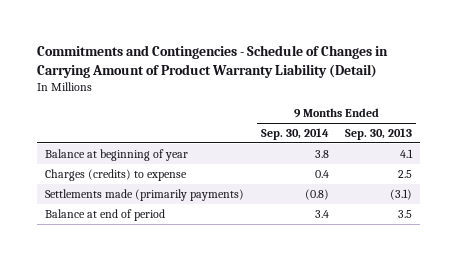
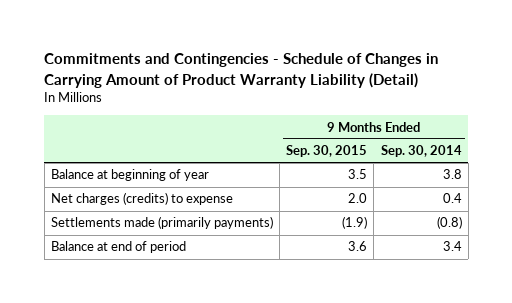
- | 9 Months Ended Sep. 30, 2014 | 9 Months Ended Sep. 30, 2013
+ | 9 Months Ended Sep. 30, 2015 | 9 Months Ended Sep. 30, 2014
- Charges (credits) to expense | 0.4 | 2.5
+ Net charges (credits) to expense | 2.0 | 0.4

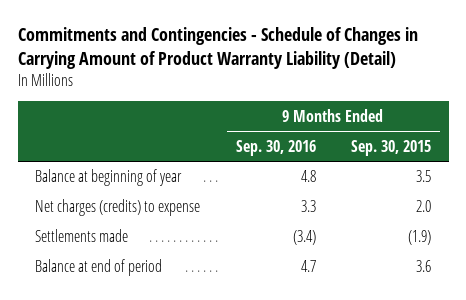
- | 9 Months Ended Sep. 30, 2015 | 9 Months Ended Sep. 30, 2014
+ | 9 Months Ended Sep. 30, 2016 | 9 Months Ended Sep. 30, 2015
- Settlements made (primarily payments) | (1.9) | (0.8)
+ Settlements made | (3.4) | (1.9)

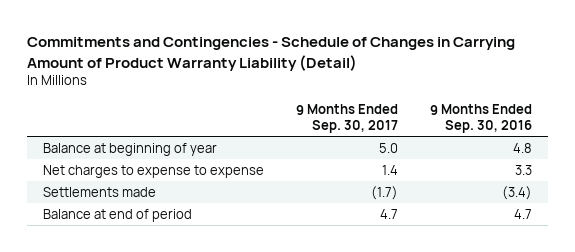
- | 9 Months Ended Sep. 30, 2016 | 9 Months Ended Sep. 30, 2015
+ | 9 Months Ended Sep. 30, 2017 | 9 Months Ended Sep. 30, 2016
- Net charges (credits) to expense | 3.3 | 2.0
+ Net charges to expense to expense | 1.4 | 3.3

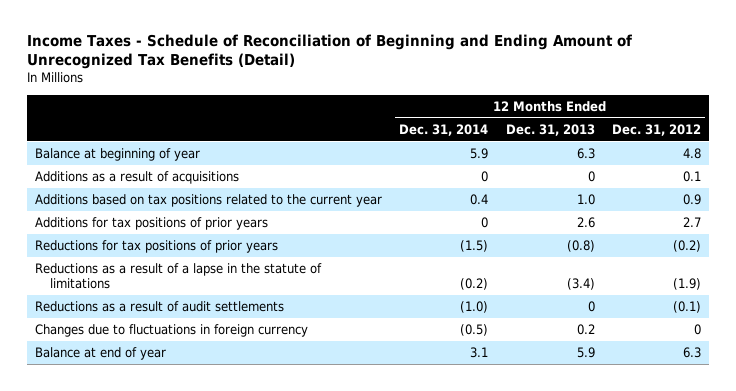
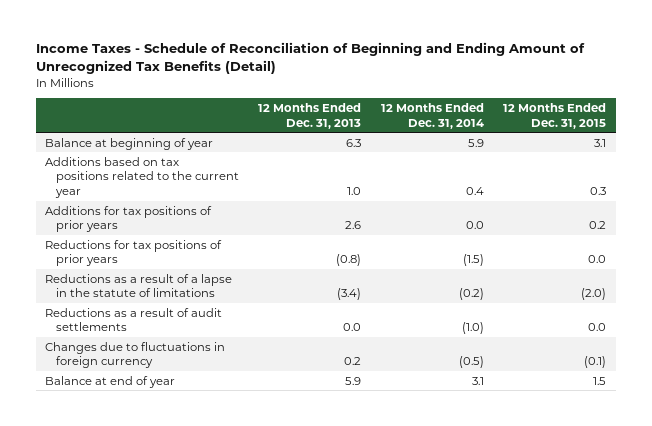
- | 12 Months Ended Dec. 31, 2014 | 12 Months Ended Dec. 31, 2013 | 12 Months Ended Dec. 31, 2012
+ | 12 Months Ended Dec. 31, 2013 | 12 Months Ended Dec. 31, 2014 | 12 Months Ended Dec. 31, 2015
- Additions as a result of acquisitions | 0 | 0 | 0.1
- Additions for tax positions of prior years | 0 | 2.6 | 2.7
+ Additions for tax positions of prior years | 2.6 | 0.0 | 0.2
- Reductions as a result of audit settlements | (1.0) | 0 | (0.1)
+ Reductions as a result of audit settlements | 0.0 | (1.0) | 0.0

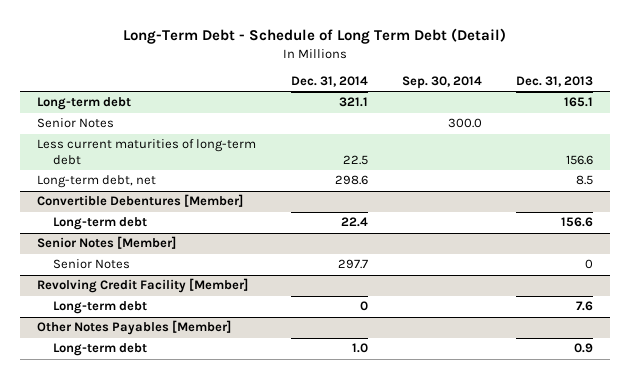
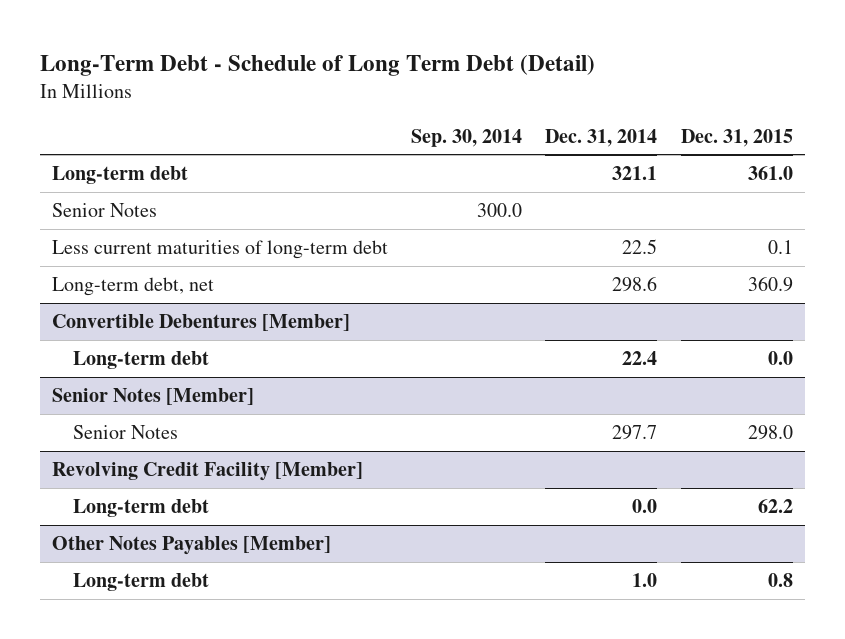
- | Dec. 31, 2014 | Sep. 30, 2014 | Dec. 31, 2013
+ | Sep. 30, 2014 | Dec. 31, 2014 | Dec. 31, 2015
@ Revolving Credit Facility [Member]
- Long-term debt | 0 | | 7.6
+ Long-term debt | | 0.0 | 62.2

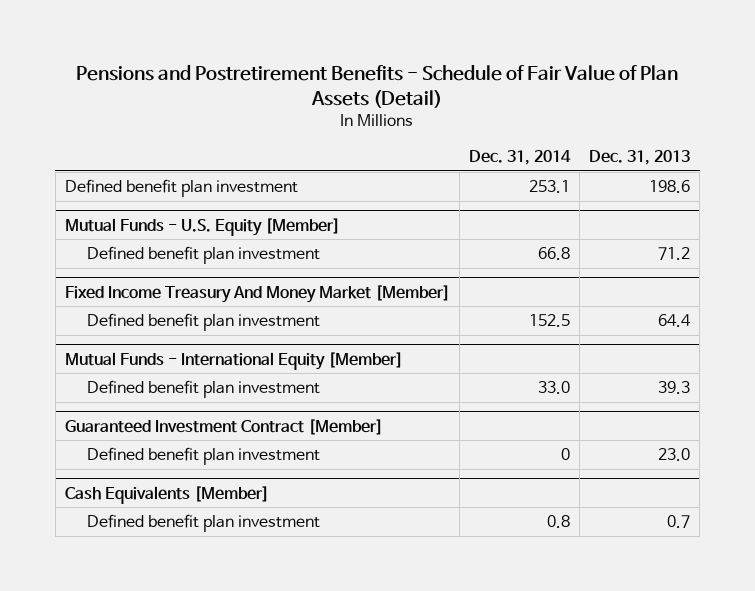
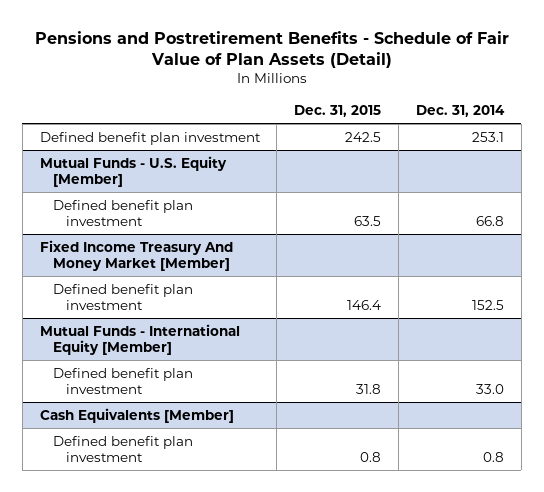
- | Dec. 31, 2014 | Dec. 31, 2013
+ | Dec. 31, 2015 | Dec. 31, 2014
- Guaranteed Investment Contract [Member]
- Defined benefit plan investment | 0 | 23.0

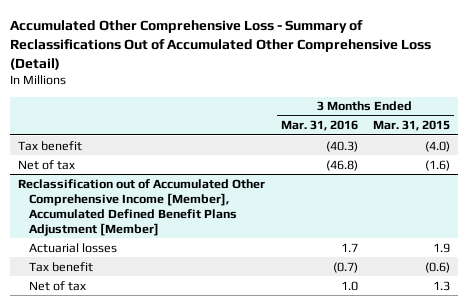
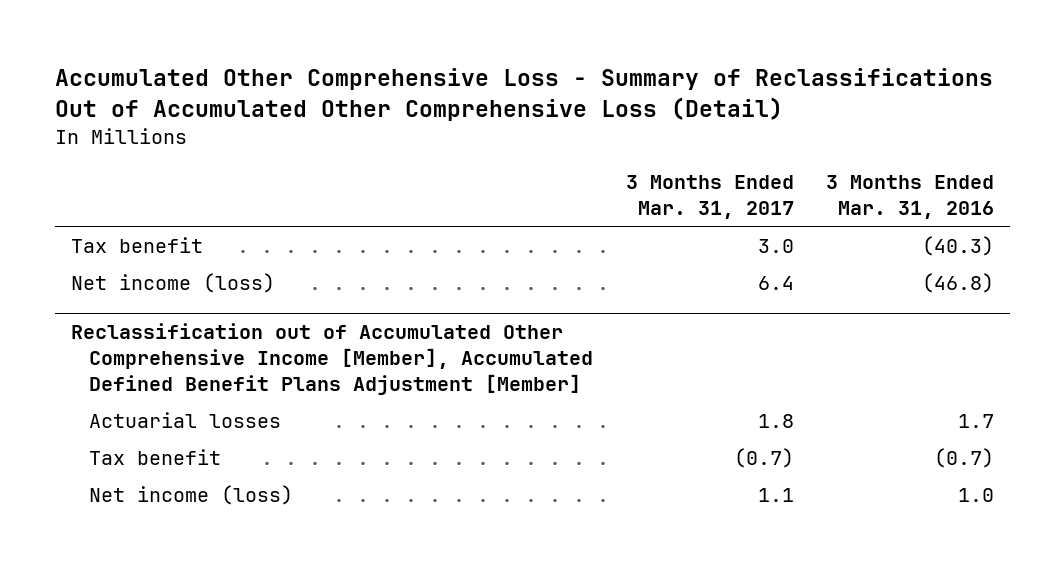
- | 3 Months Ended Mar. 31, 2016 | 3 Months Ended Mar. 31, 2015
+ | 3 Months Ended Mar. 31, 2017 | 3 Months Ended Mar. 31, 2016
- Net of tax | (46.8) | (1.6)
+ Net income (loss) | 6.4 | (46.8)
@ Reclassification out of Accumulated Other Comprehensive Income [Member], Accumulated Defined Benefit Plans Adjustment [Member]
- Net of tax | 1.0 | 1.3
+ Net income (loss) | 1.1 | 1.0

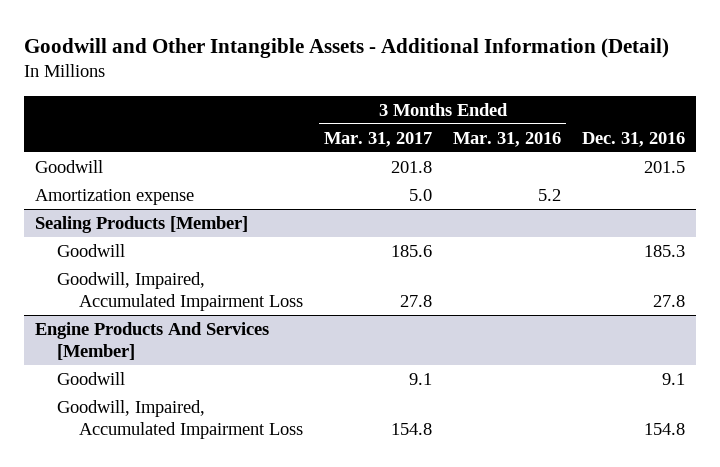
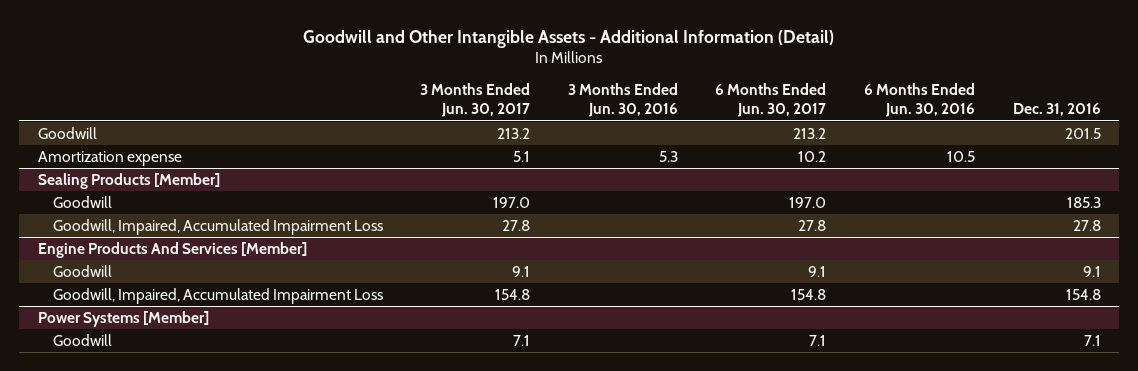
- | 3 Months Ended Mar. 31, 2017 | 3 Months Ended Mar. 31, 2016 | Dec. 31, 2016
+ | 3 Months Ended Jun. 30, 2017 | 3 Months Ended Jun. 30, 2016 | 6 Months Ended Jun. 30, 2017 | 6 Months Ended Jun. 30, 2016 | Dec. 31, 2016
+ Power Systems [Member]
+ Goodwill | 7.1 | | 7.1 | | 7.1

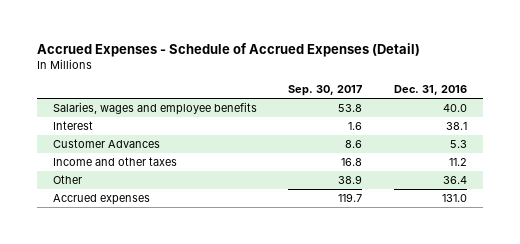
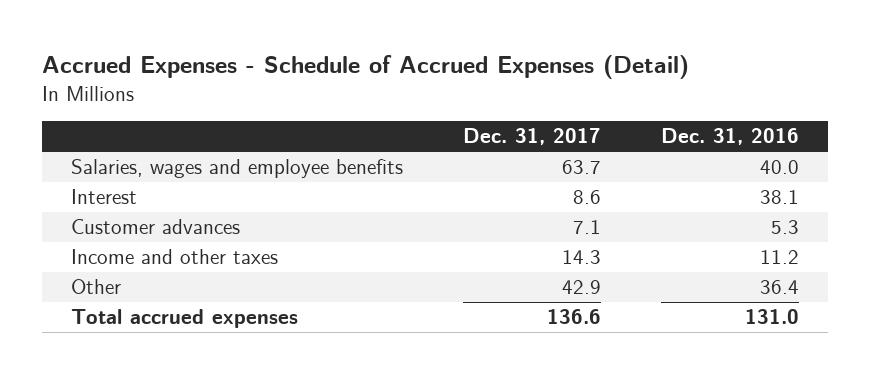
- | Sep. 30, 2017 | Dec. 31, 2016
+ | Dec. 31, 2017 | Dec. 31, 2016
- Customer Advances | 8.6 | 5.3
+ Customer advances | 7.1 | 5.3
- Accrued expenses | 119.7 | 131.0
+ Total accrued expenses | 136.6 | 131.0

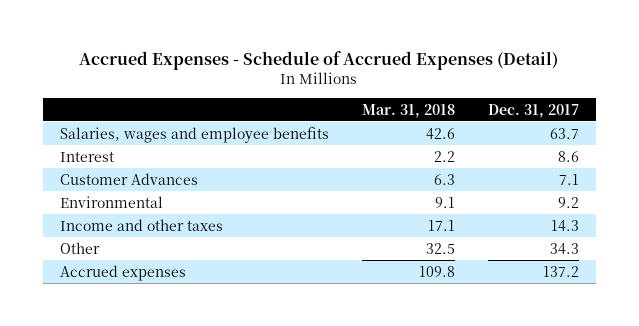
- | Dec. 31, 2017 | Dec. 31, 2016
+ | Mar. 31, 2018 | Dec. 31, 2017
- Customer advances | 7.1 | 5.3
+ Customer Advances | 6.3 | 7.1
+ Environmental | 9.1 | 9.2
- Other | 42.9 | 36.4
- Total accrued expenses | 136.6 | 131.0
+ Other | 32.5 | 34.3
+ Accrued expenses | 109.8 | 137.2

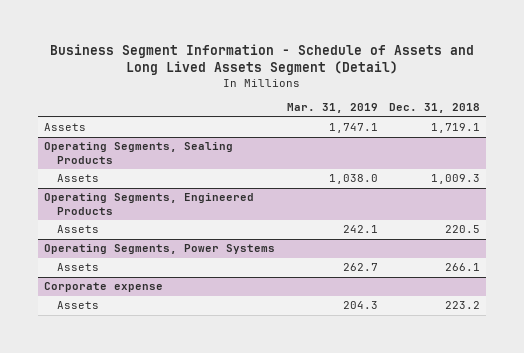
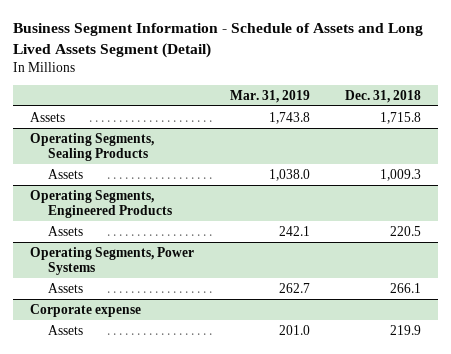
- Assets | 1,747.1 | 1,719.1
+ Assets | 1,743.8 | 1,715.8
@ Corporate expense
- Assets | 204.3 | 223.2
+ Assets | 201.0 | 219.9

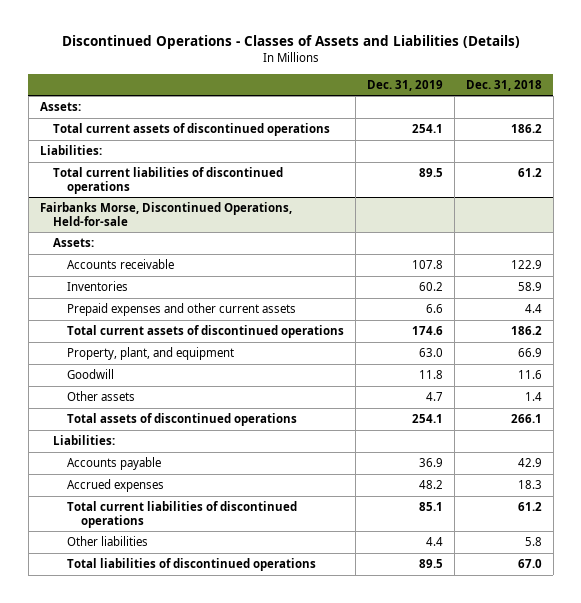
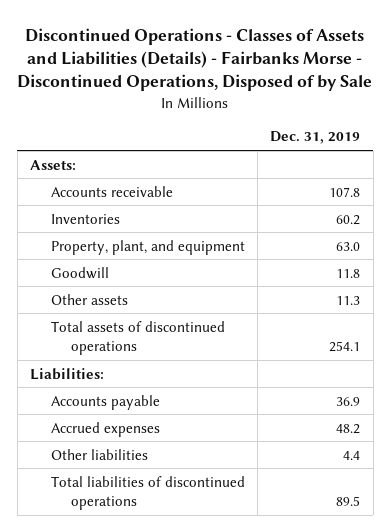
- Discontinued Operations - Classes of Assets and Liabilities (Details)
+ Discontinued Operations - Classes of Assets and Liabilities (Details) - Fairbanks Morse - Discontinued Operations, Disposed of by Sale
- | Dec. 31, 2019 | Dec. 31, 2018
+ | Dec. 31, 2019
- Total current assets of discontinued operations | 254.1 | 186.2
- Liabilities:
- Total current liabilities of discontinued operations | 89.5 | 61.2
- Fairbanks Morse, Discontinued Operations, Held-for-sale
- Assets:
- Prepaid expenses and other current assets | 6.6 | 4.4
- Total current assets of discontinued operations | 174.6 | 186.2
- Other assets | 4.7 | 1.4
+ Other assets | 11.3
- Total current liabilities of discontinued operations | 85.1 | 61.2

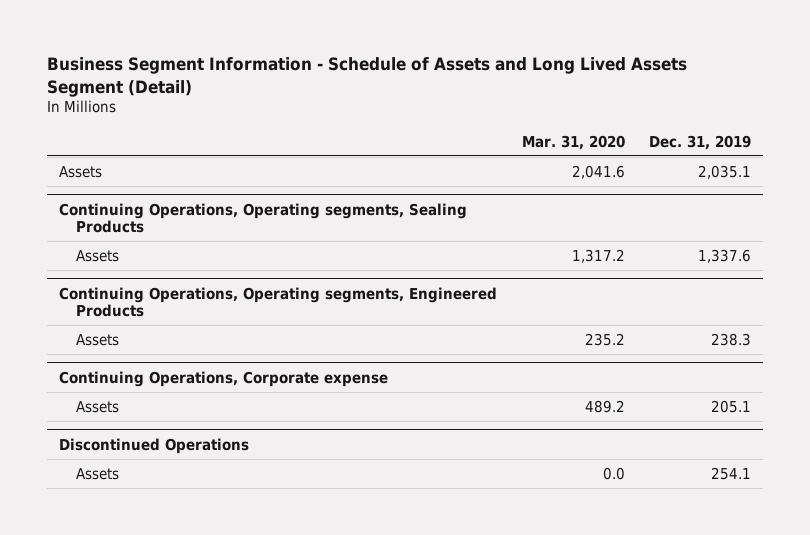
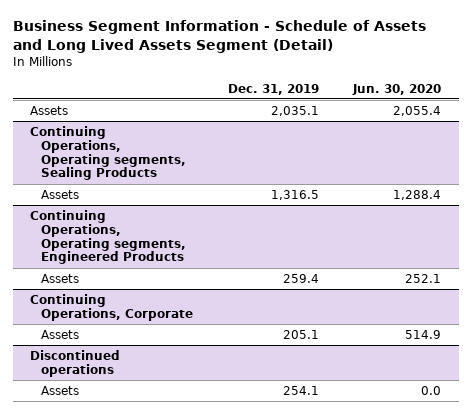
- | Mar. 31, 2020 | Dec. 31, 2019
+ | Dec. 31, 2019 | Jun. 30, 2020
@ Continuing Operations, Operating segments, Sealing Products
- Assets | 1,317.2 | 1,337.6
+ Assets | 1,316.5 | 1,288.4
@ Continuing Operations, Operating segments, Engineered Products
- Assets | 235.2 | 238.3
- Continuing Operations, Corporate expense
@ Continuing Operations, Operating segments, Engineered Products
+ Assets | 259.4 | 252.1
+ Continuing Operations, Corporate
- Discontinued Operations
+ Discontinued operations

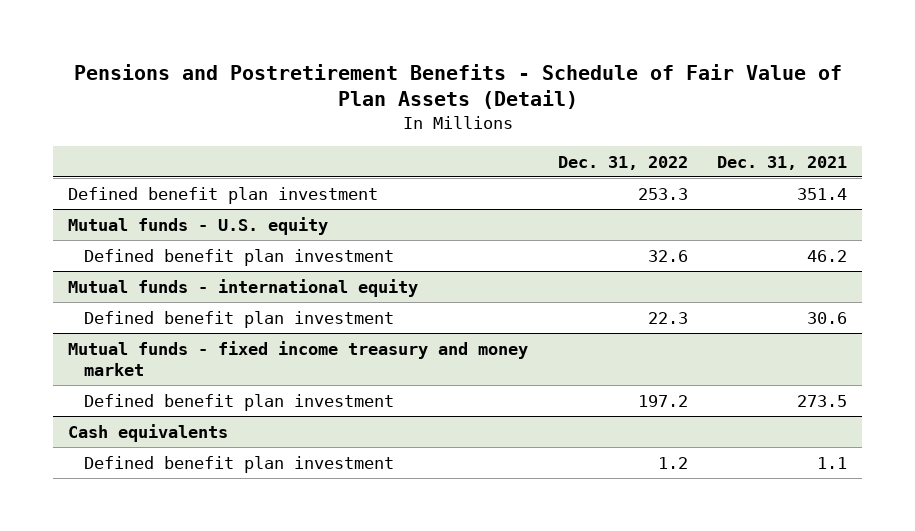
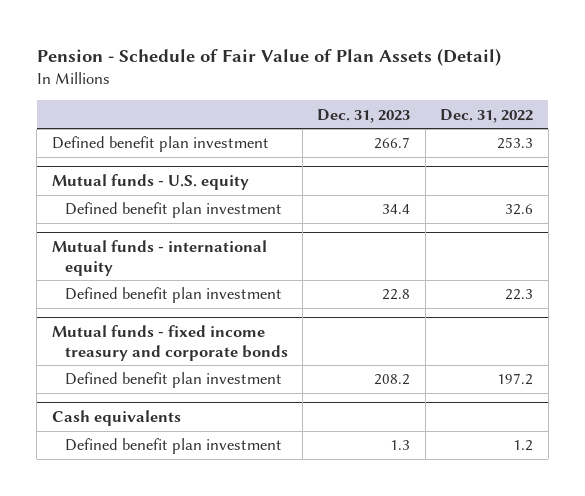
- Pensions and Postretirement Benefits - Schedule of Fair Value of Plan Assets (Detail)
+ Pension - Schedule of Fair Value of Plan Assets (Detail)
- | Dec. 31, 2022 | Dec. 31, 2021
+ | Dec. 31, 2023 | Dec. 31, 2022
- Mutual funds - fixed income treasury and money market
+ Mutual funds - fixed income treasury and corporate bonds

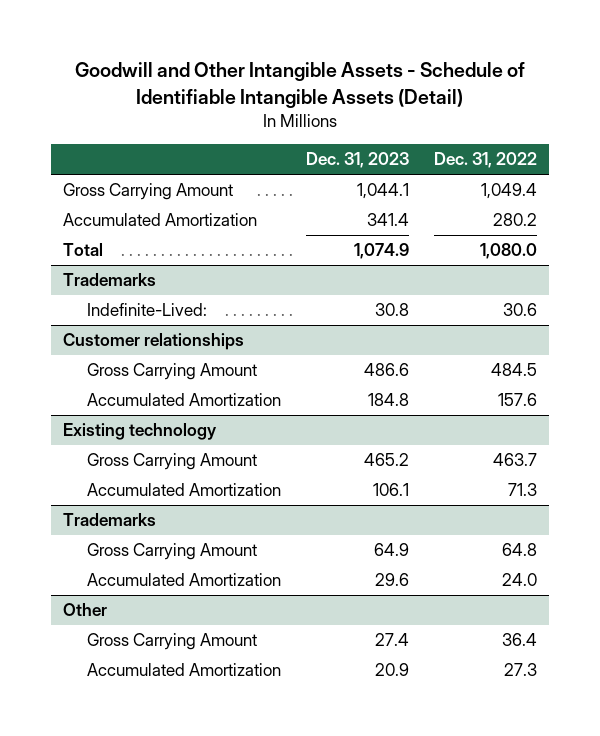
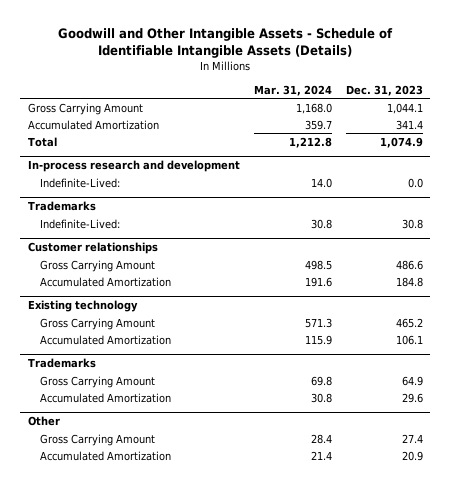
- Goodwill and Other Intangible Assets - Schedule of Identifiable Intangible Assets (Detail)
+ Goodwill and Other Intangible Assets - Schedule of Identifiable Intangible Assets (Details)
- | Dec. 31, 2023 | Dec. 31, 2022
+ | Mar. 31, 2024 | Dec. 31, 2023
+ In-process research and development
+ Indefinite-Lived: | 14.0 | 0.0

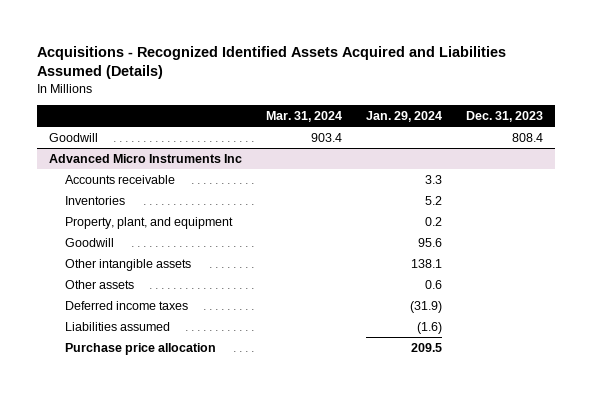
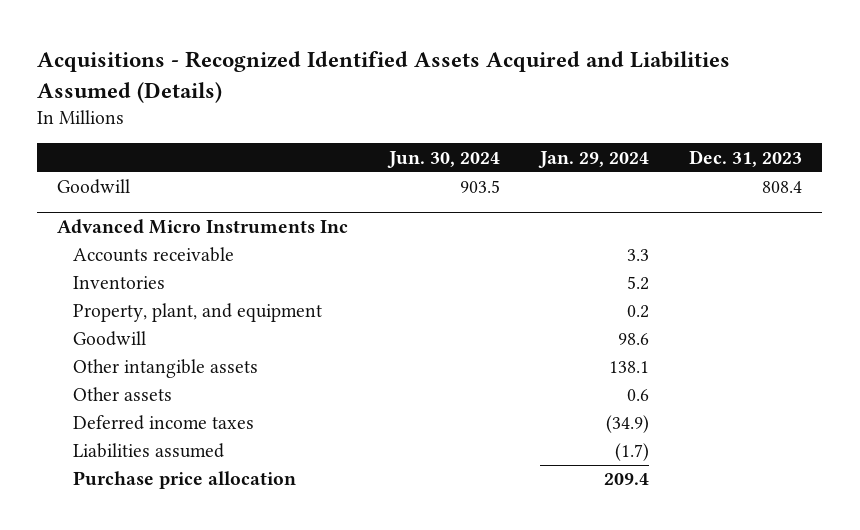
- | Mar. 31, 2024 | Jan. 29, 2024 | Dec. 31, 2023
+ | Jun. 30, 2024 | Jan. 29, 2024 | Dec. 31, 2023
@ Advanced Micro Instruments Inc
- Goodwill | | 95.6 |
+ Goodwill | | 98.6 |
- Deferred income taxes | | (31.9) |
- Liabilities assumed | | (1.6) |
- Purchase price allocation | | 209.5 |
+ Deferred income taxes | | (34.9) |
+ Liabilities assumed | | (1.7) |
+ Purchase price allocation | | 209.4 |

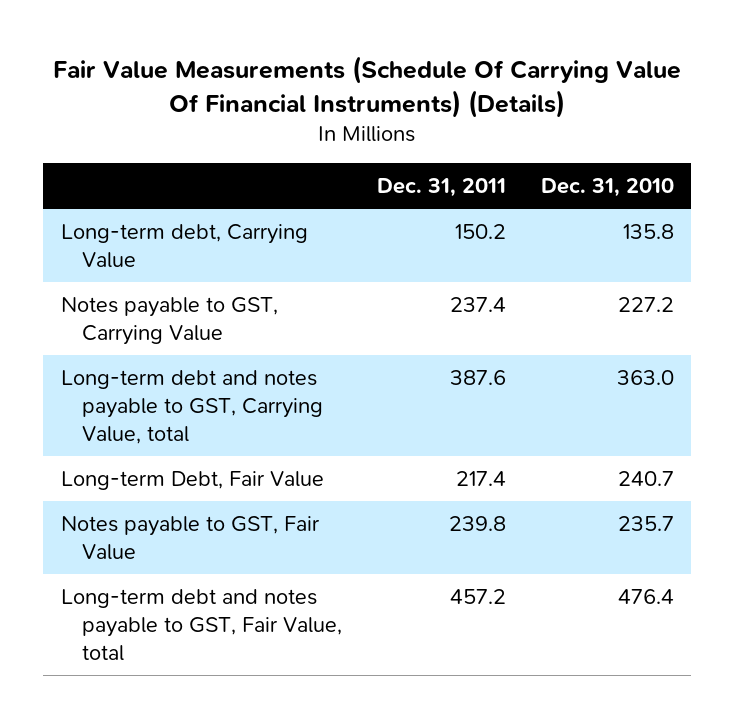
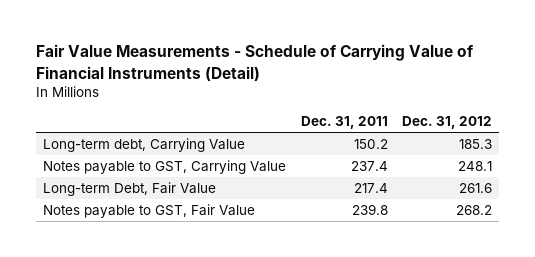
- Fair Value Measurements (Schedule Of Carrying Value Of Financial Instruments) (Details)
+ Fair Value Measurements - Schedule of Carrying Value of Financial Instruments (Detail)
- | Dec. 31, 2011 | Dec. 31, 2010
+ | Dec. 31, 2011 | Dec. 31, 2012
- Long-term debt and notes payable to GST, Carrying Value, total | 387.6 | 363.0
- Long-term debt and notes payable to GST, Fair Value, total | 457.2 | 476.4

